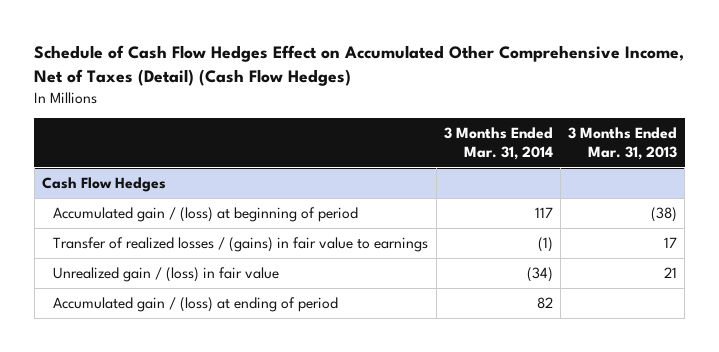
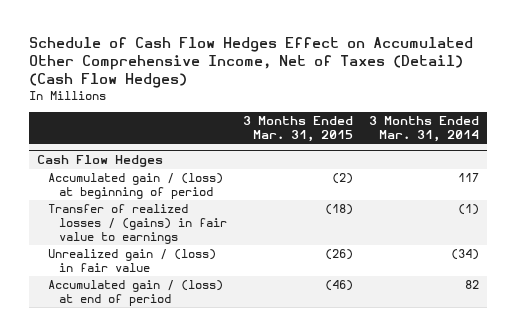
- | 3 Months Ended Mar. 31, 2014 | 3 Months Ended Mar. 31, 2013
+ | 3 Months Ended Mar. 31, 2015 | 3 Months Ended Mar. 31, 2014
@ Cash Flow Hedges
- Accumulated gain / (loss) at ending of period | 82 |
+ Accumulated gain / (loss) at end of period | (46) | 82

